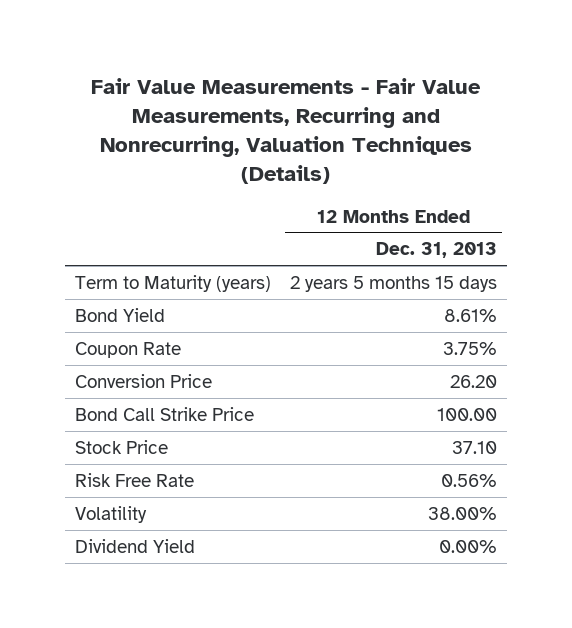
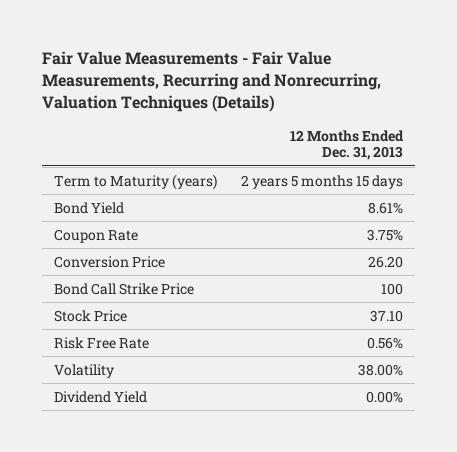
- Bond Call Strike Price | 100.00
+ Bond Call Strike Price | 100

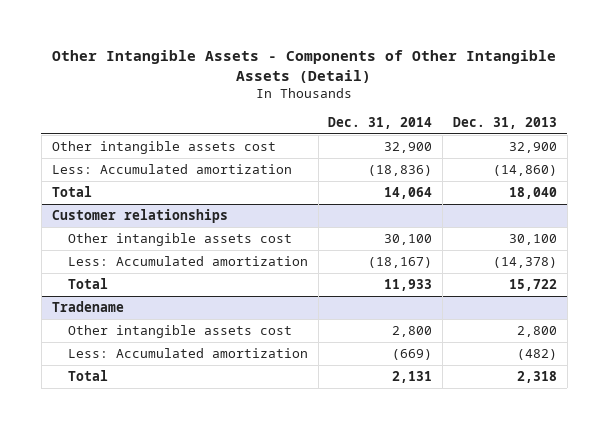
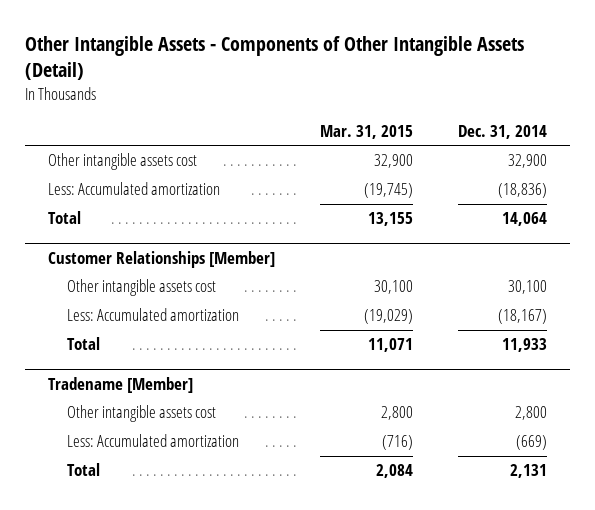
- | Dec. 31, 2014 | Dec. 31, 2013
+ | Mar. 31, 2015 | Dec. 31, 2014
- Customer relationships
+ Customer Relationships [Member]
- Tradename
+ Tradename [Member]

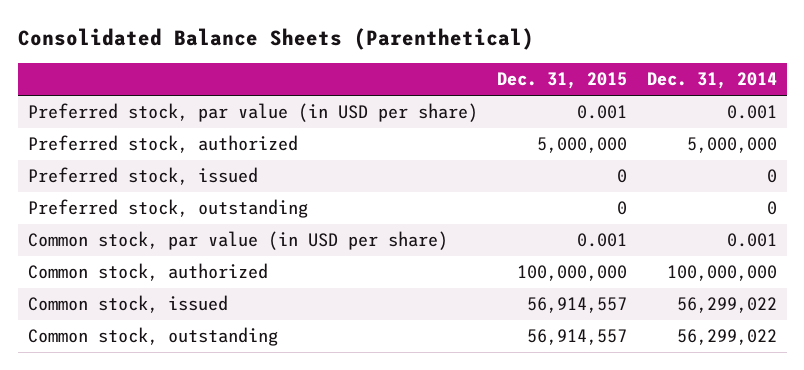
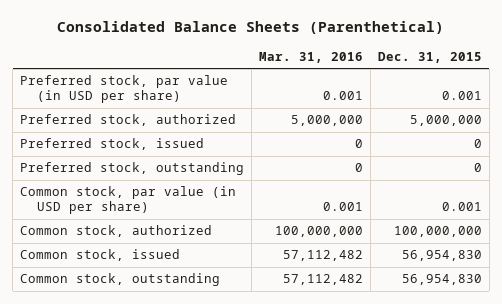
- | Dec. 31, 2015 | Dec. 31, 2014
+ | Mar. 31, 2016 | Dec. 31, 2015
- Common stock, issued | 56,914,557 | 56,299,022
- Common stock, outstanding | 56,914,557 | 56,299,022
+ Common stock, issued | 57,112,482 | 56,954,830
+ Common stock, outstanding | 57,112,482 | 56,954,830

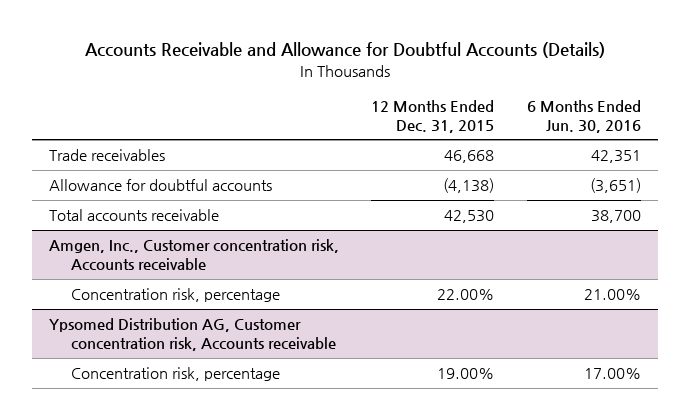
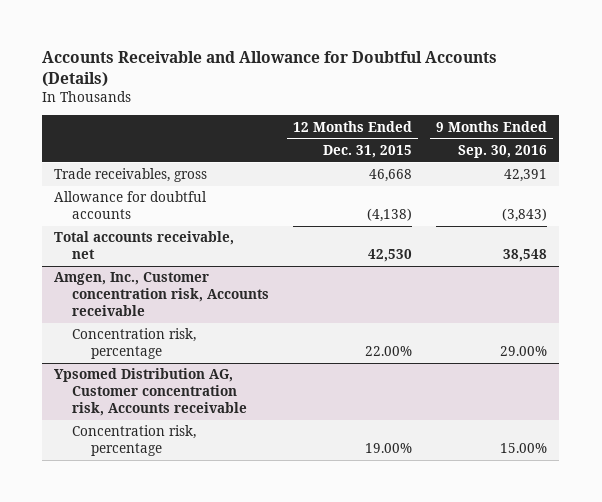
- | 12 Months Ended Dec. 31, 2015 | 6 Months Ended Jun. 30, 2016
+ | 12 Months Ended Dec. 31, 2015 | 9 Months Ended Sep. 30, 2016
- Trade receivables | 46,668 | 42,351
+ Trade receivables, gross | 46,668 | 42,391
- Total accounts receivable | 42,530 | 38,700
+ Total accounts receivable, net | 42,530 | 38,548

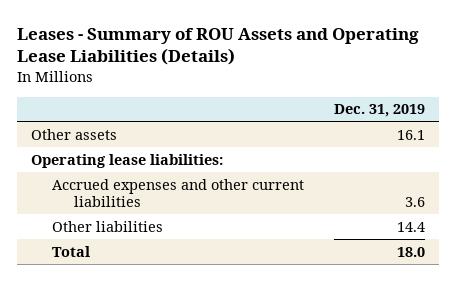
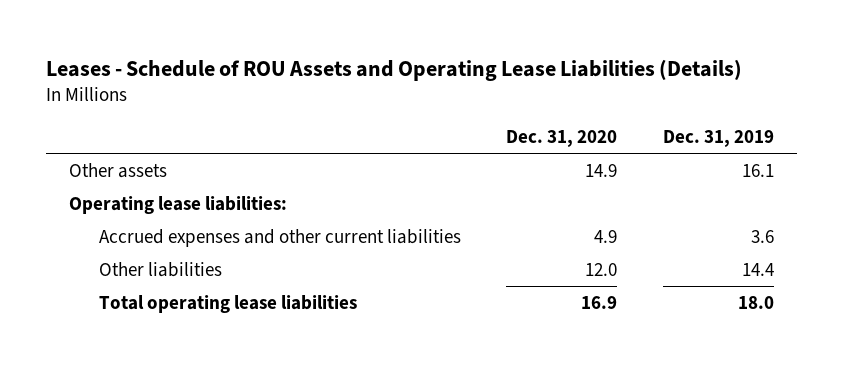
- Leases - Summary of ROU Assets and Operating Lease Liabilities (Details)
+ Leases - Schedule of ROU Assets and Operating Lease Liabilities (Details)
- | Dec. 31, 2019
+ | Dec. 31, 2020 | Dec. 31, 2019
- Total | 18.0
+ Total operating lease liabilities | 16.9 | 18.0

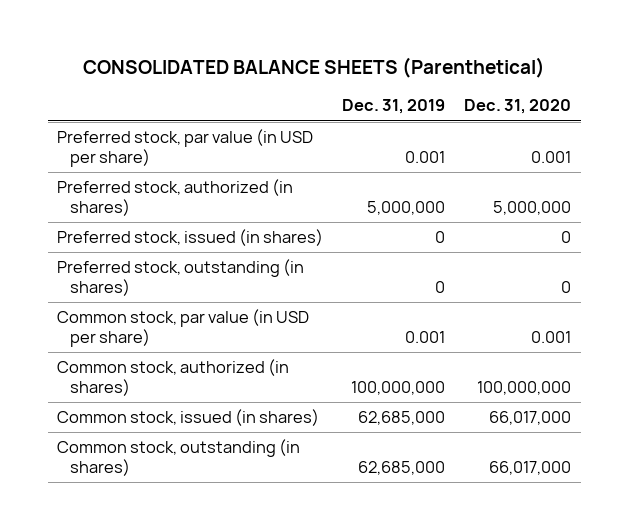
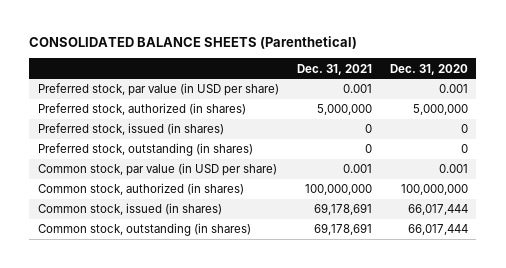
- | Dec. 31, 2019 | Dec. 31, 2020
+ | Dec. 31, 2021 | Dec. 31, 2020
- Common stock, issued (in shares) | 62,685,000 | 66,017,000
- Common stock, outstanding (in shares) | 62,685,000 | 66,017,000
+ Common stock, issued (in shares) | 69,178,691 | 66,017,444
+ Common stock, outstanding (in shares) | 69,178,691 | 66,017,444

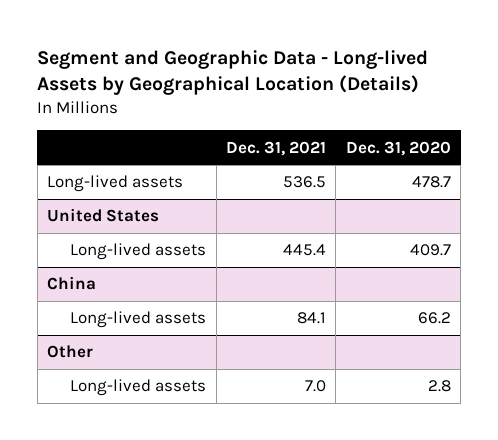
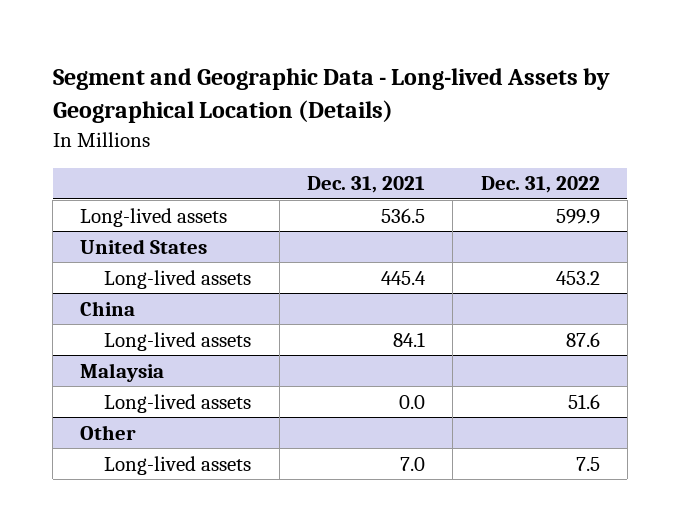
- | Dec. 31, 2021 | Dec. 31, 2020
+ | Dec. 31, 2021 | Dec. 31, 2022
+ Malaysia
+ Long-lived assets | 0.0 | 51.6

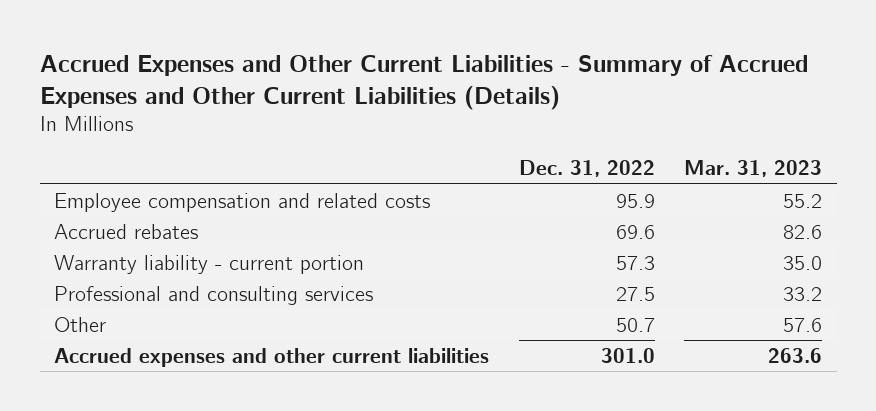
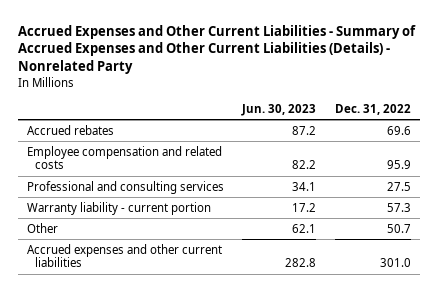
- Accrued Expenses and Other Current Liabilities - Summary of Accrued Expenses and Other Current Liabilities (Details)
+ Accrued Expenses and Other Current Liabilities - Summary of Accrued Expenses and Other Current Liabilities (Details) - Nonrelated Party
- | Dec. 31, 2022 | Mar. 31, 2023
+ | Jun. 30, 2023 | Dec. 31, 2022
moved down: Employee compensation and related costs | 82.2 | 95.9
moved down: Warranty liability - current portion | 17.2 | 57.3

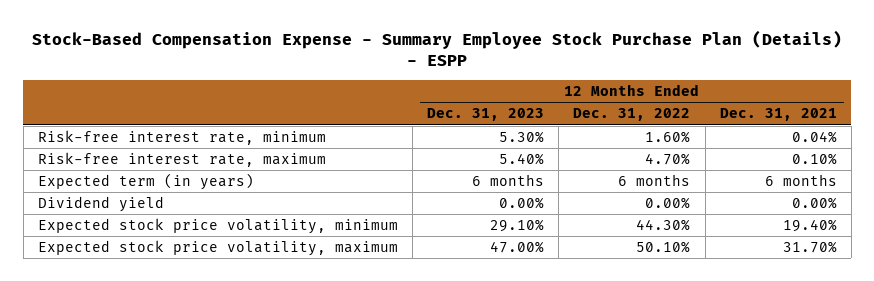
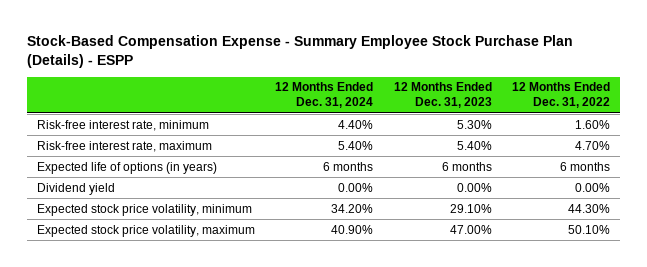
- | 12 Months Ended Dec. 31, 2023 | 12 Months Ended Dec. 31, 2022 | 12 Months Ended Dec. 31, 2021
+ | 12 Months Ended Dec. 31, 2024 | 12 Months Ended Dec. 31, 2023 | 12 Months Ended Dec. 31, 2022
- Expected term (in years) | 6 months | 6 months | 6 months
+ Expected life of options (in years) | 6 months | 6 months | 6 months

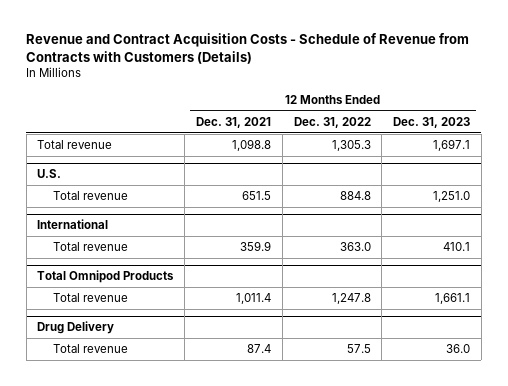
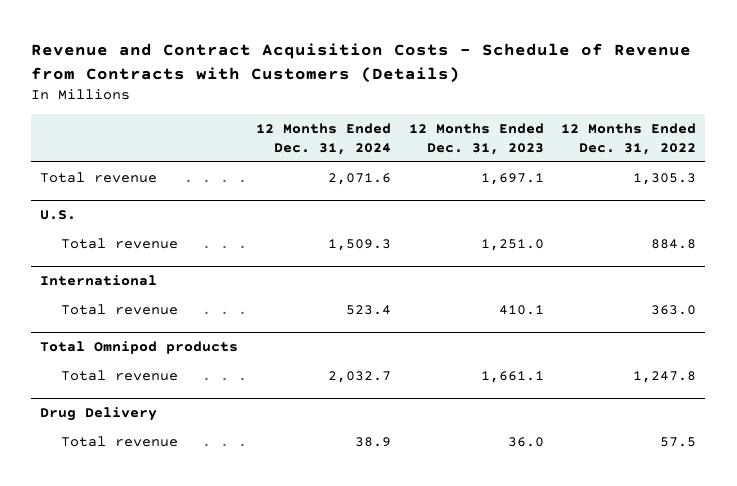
- | 12 Months Ended Dec. 31, 2021 | 12 Months Ended Dec. 31, 2022 | 12 Months Ended Dec. 31, 2023
+ | 12 Months Ended Dec. 31, 2024 | 12 Months Ended Dec. 31, 2023 | 12 Months Ended Dec. 31, 2022
- Total Omnipod Products
+ Total Omnipod products

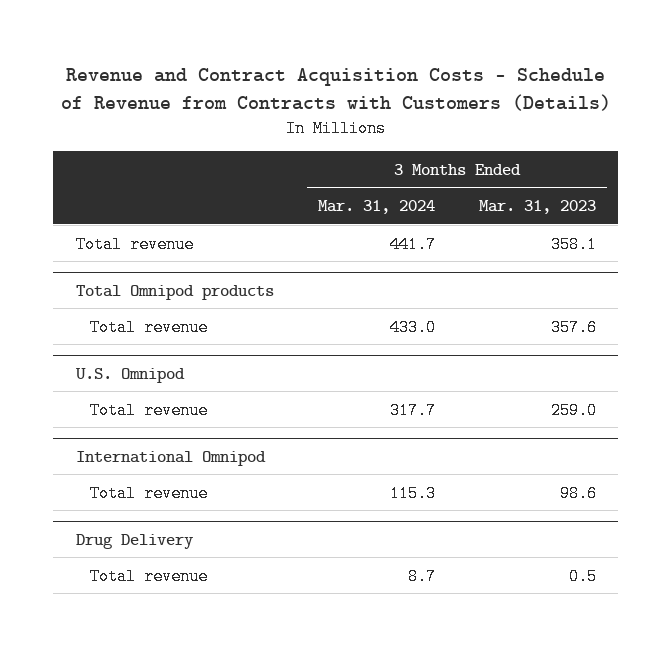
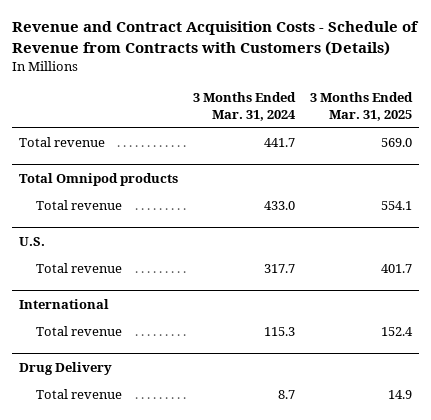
- | 3 Months Ended Mar. 31, 2024 | 3 Months Ended Mar. 31, 2023
+ | 3 Months Ended Mar. 31, 2024 | 3 Months Ended Mar. 31, 2025
- U.S. Omnipod
+ U.S.
- International Omnipod
+ International

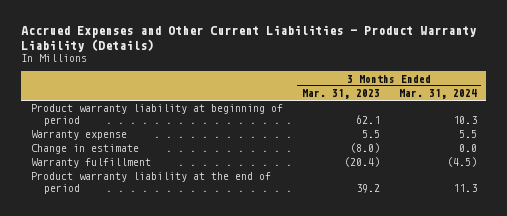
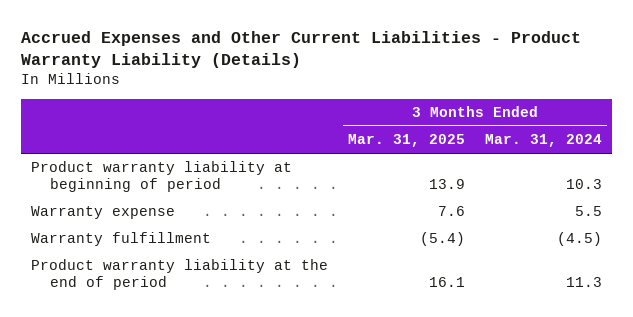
- | 3 Months Ended Mar. 31, 2023 | 3 Months Ended Mar. 31, 2024
+ | 3 Months Ended Mar. 31, 2025 | 3 Months Ended Mar. 31, 2024
- Change in estimate | (8.0) | 0.0

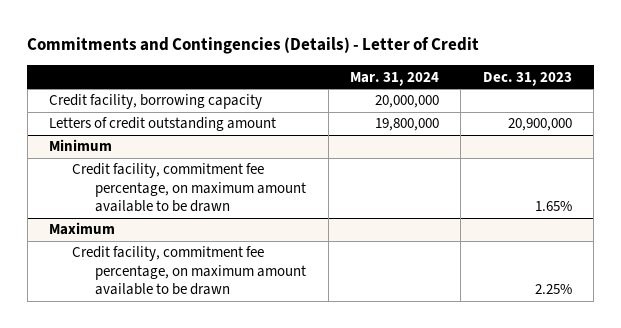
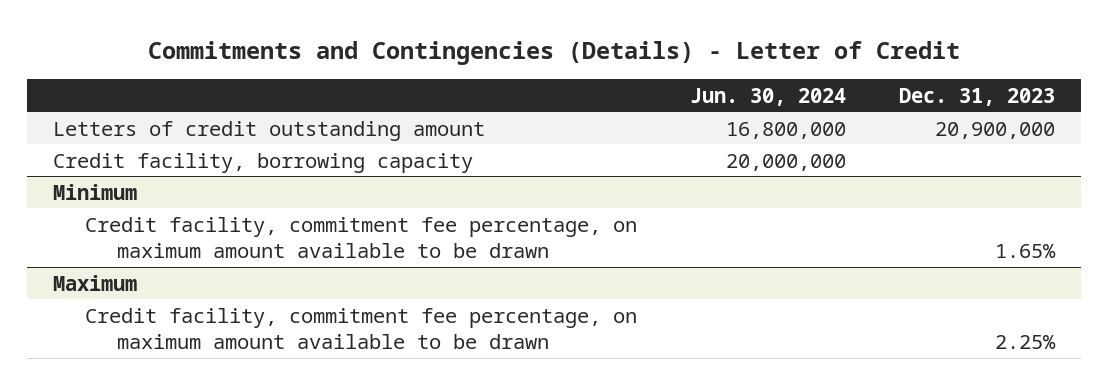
- | Mar. 31, 2024 | Dec. 31, 2023
+ | Jun. 30, 2024 | Dec. 31, 2023
moved down: Credit facility, borrowing capacity | 20,000,000 |

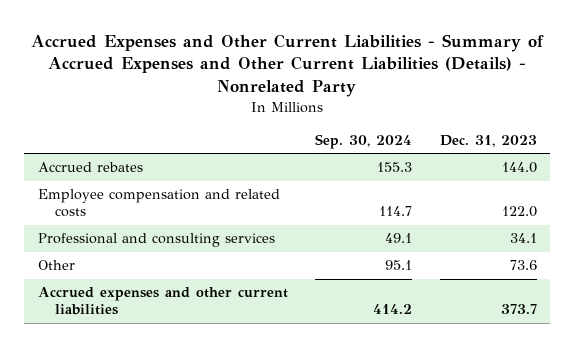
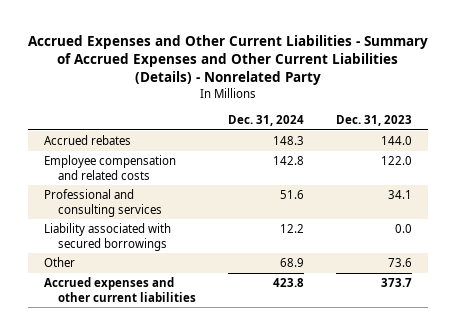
- | Sep. 30, 2024 | Dec. 31, 2023
+ | Dec. 31, 2024 | Dec. 31, 2023
+ Liability associated with secured borrowings | 12.2 | 0.0

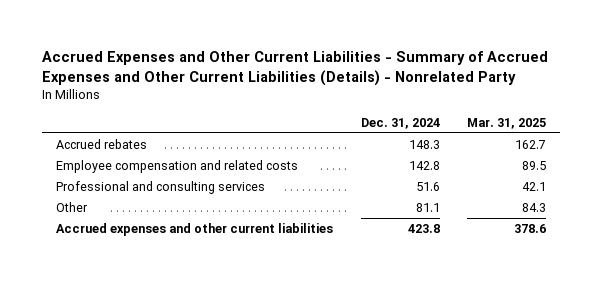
- | Dec. 31, 2024 | Dec. 31, 2023
+ | Dec. 31, 2024 | Mar. 31, 2025
- Liability associated with secured borrowings | 12.2 | 0.0
- Other | 68.9 | 73.6
+ Other | 81.1 | 84.3

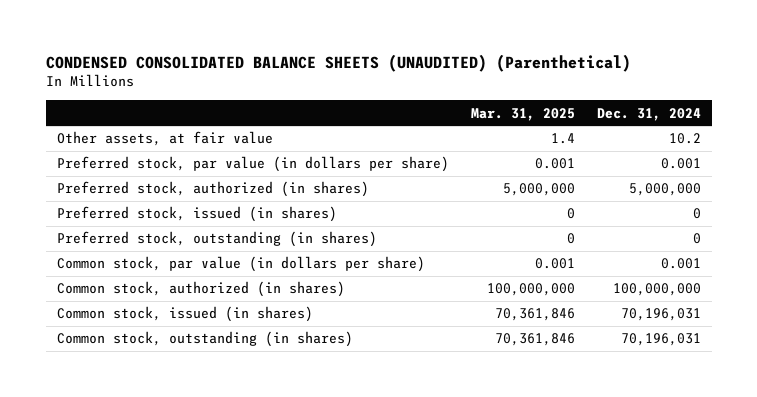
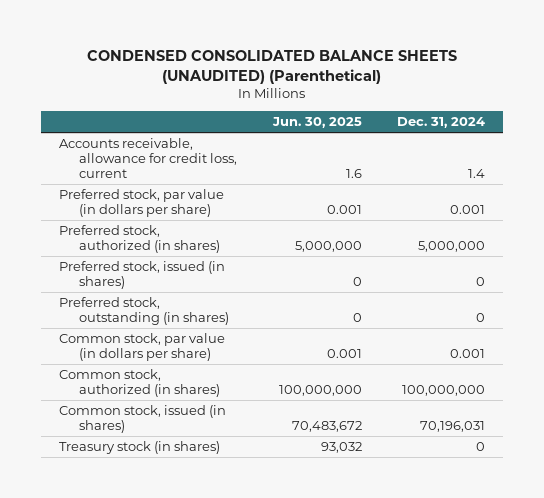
- | Mar. 31, 2025 | Dec. 31, 2024
+ | Jun. 30, 2025 | Dec. 31, 2024
- Other assets, at fair value | 1.4 | 10.2
+ Accounts receivable, allowance for credit loss, current | 1.6 | 1.4
- Common stock, outstanding (in shares) | 70,361,846 | 70,196,031
+ Treasury stock (in shares) | 93,032 | 0

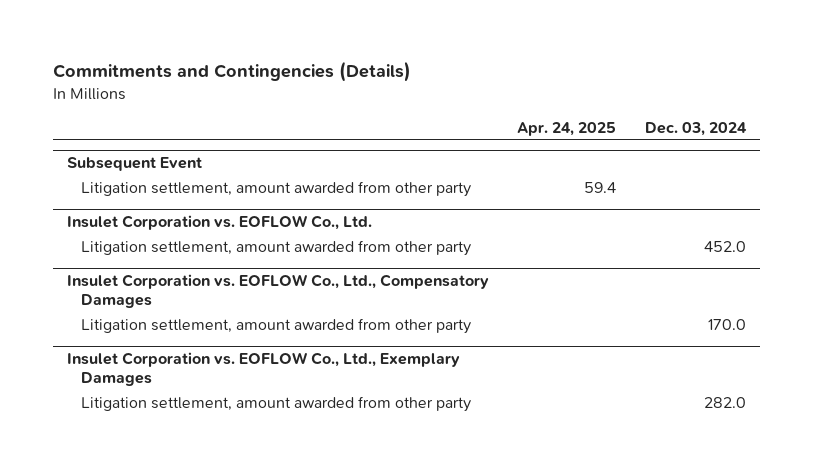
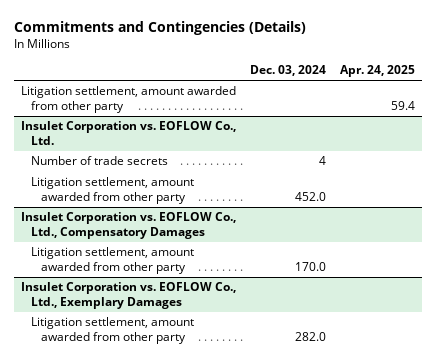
- | Apr. 24, 2025 | Dec. 03, 2024
+ | Dec. 03, 2024 | Apr. 24, 2025
- Subsequent Event
@ Insulet Corporation vs. EOFLOW Co., Ltd.
+ Number of trade secrets | 4 |

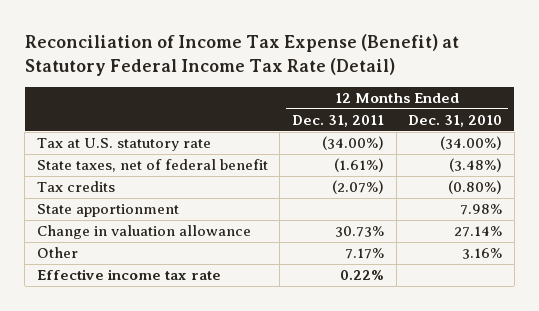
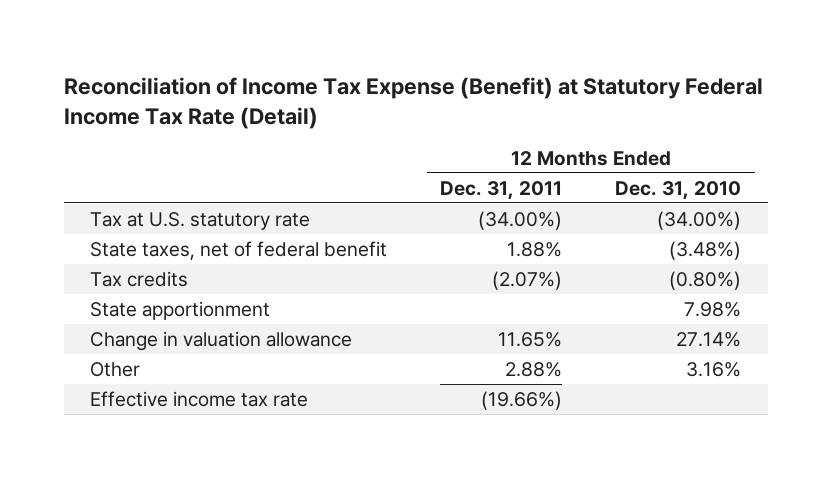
- State taxes, net of federal benefit | (1.61%) | (3.48%)
+ State taxes, net of federal benefit | 1.88% | (3.48%)
- Change in valuation allowance | 30.73% | 27.14%
- Other | 7.17% | 3.16%
- Effective income tax rate | 0.22% |
+ Change in valuation allowance | 11.65% | 27.14%
+ Other | 2.88% | 3.16%
+ Effective income tax rate | (19.66%) |

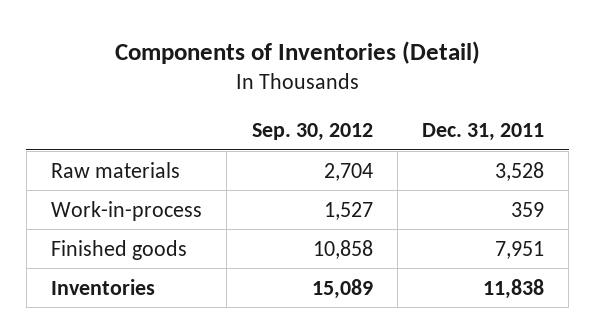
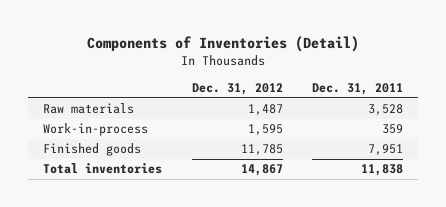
- | Sep. 30, 2012 | Dec. 31, 2011
+ | Dec. 31, 2012 | Dec. 31, 2011
- Inventories | 15,089 | 11,838
+ Total inventories | 14,867 | 11,838

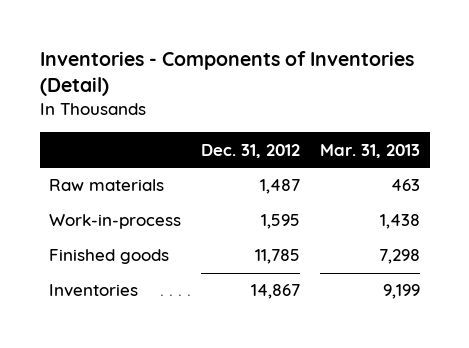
- Components of Inventories (Detail)
+ Inventories - Components of Inventories (Detail)
- | Dec. 31, 2012 | Dec. 31, 2011
+ | Dec. 31, 2012 | Mar. 31, 2013
- Total inventories | 14,867 | 11,838
+ Inventories | 14,867 | 9,199

